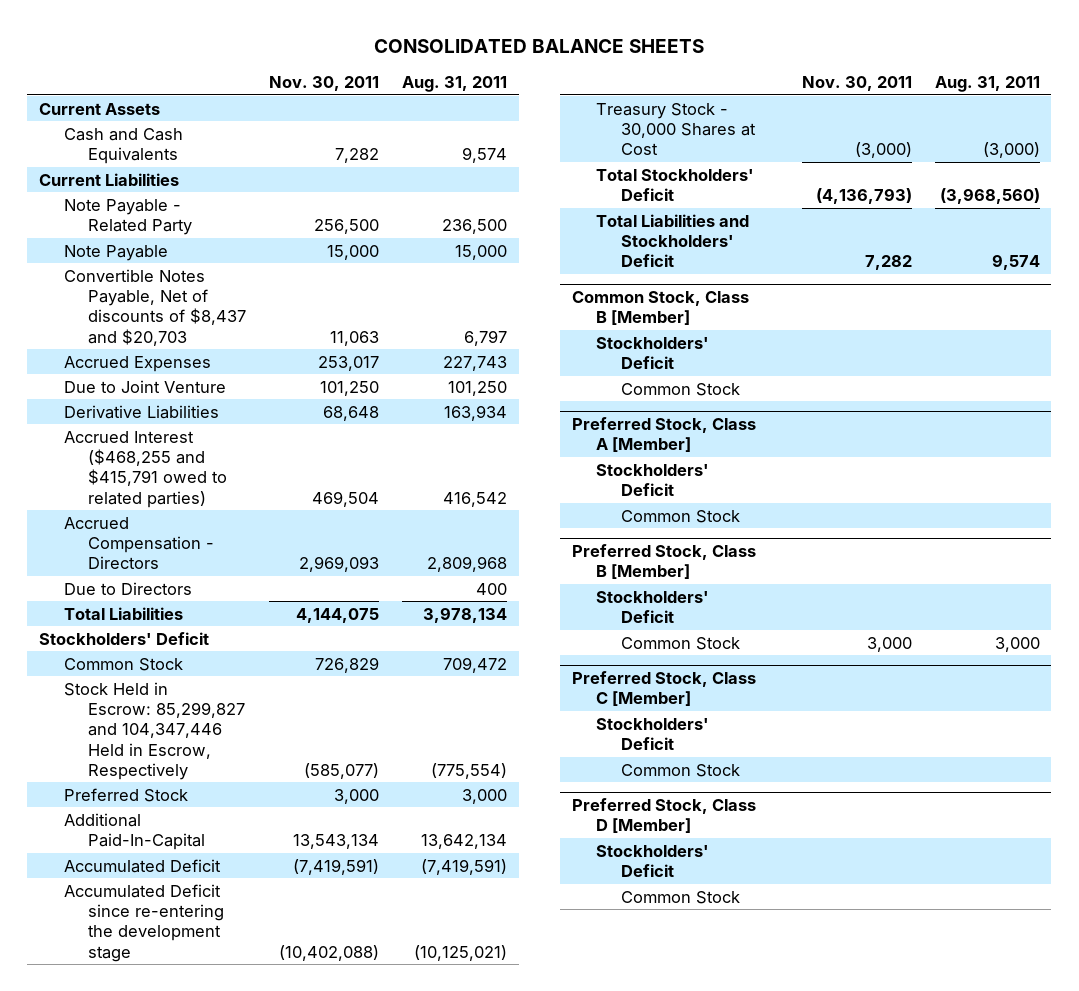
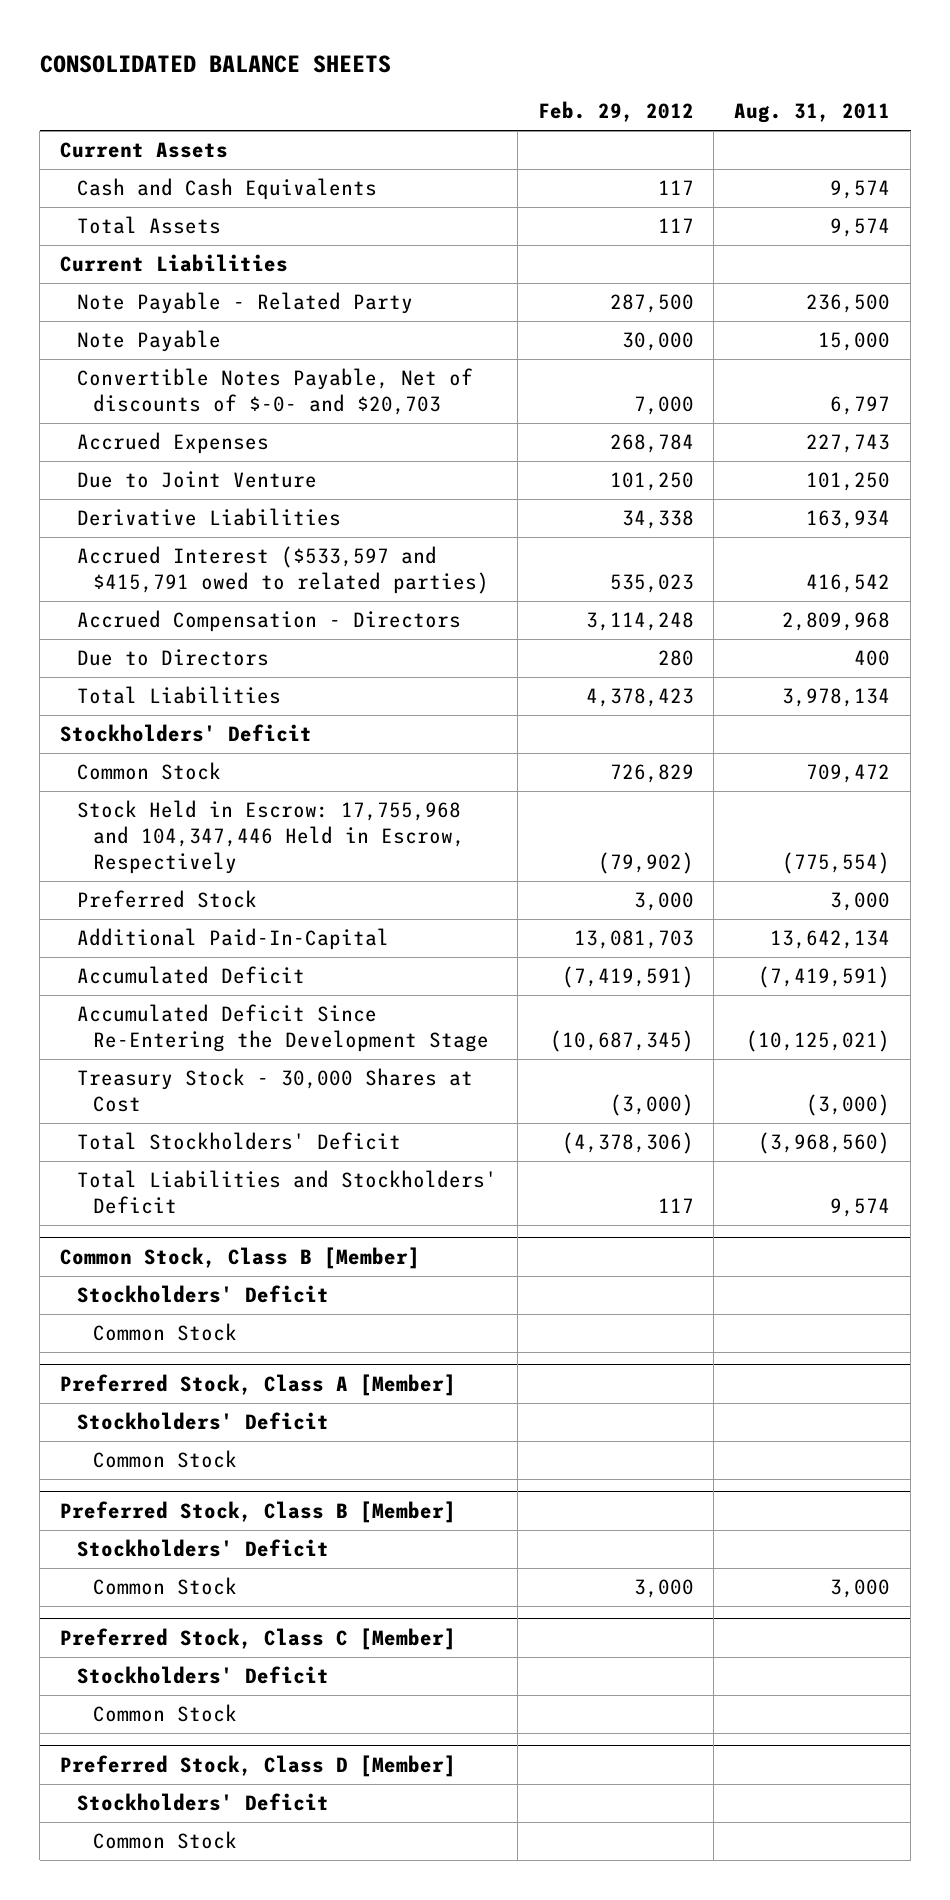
- | Nov. 30, 2011 | Aug. 31, 2011
+ | Feb. 29, 2012 | Aug. 31, 2011
+ Total Assets | 117 | 9,574
- Convertible Notes Payable, Net of discounts of $8,437 and $20,703 | 11,063 | 6,797
+ Convertible Notes Payable, Net of discounts of $-0- and $20,703 | 7,000 | 6,797
- Accrued Interest ($468,255 and $415,791 owed to related parties) | 469,504 | 416,542
+ Accrued Interest ($533,597 and $415,791 owed to related parties) | 535,023 | 416,542
- Stock Held in Escrow: 85,299,827 and 104,347,446 Held in Escrow, Respectively | (585,077) | (775,554)
+ Stock Held in Escrow: 17,755,968 and 104,347,446 Held in Escrow, Respectively | (79,902) | (775,554)
- Accumulated Deficit since re-entering the development stage | (10,402,088) | (10,125,021)
+ Accumulated Deficit Since Re-Entering the Development Stage | (10,687,345) | (10,125,021)

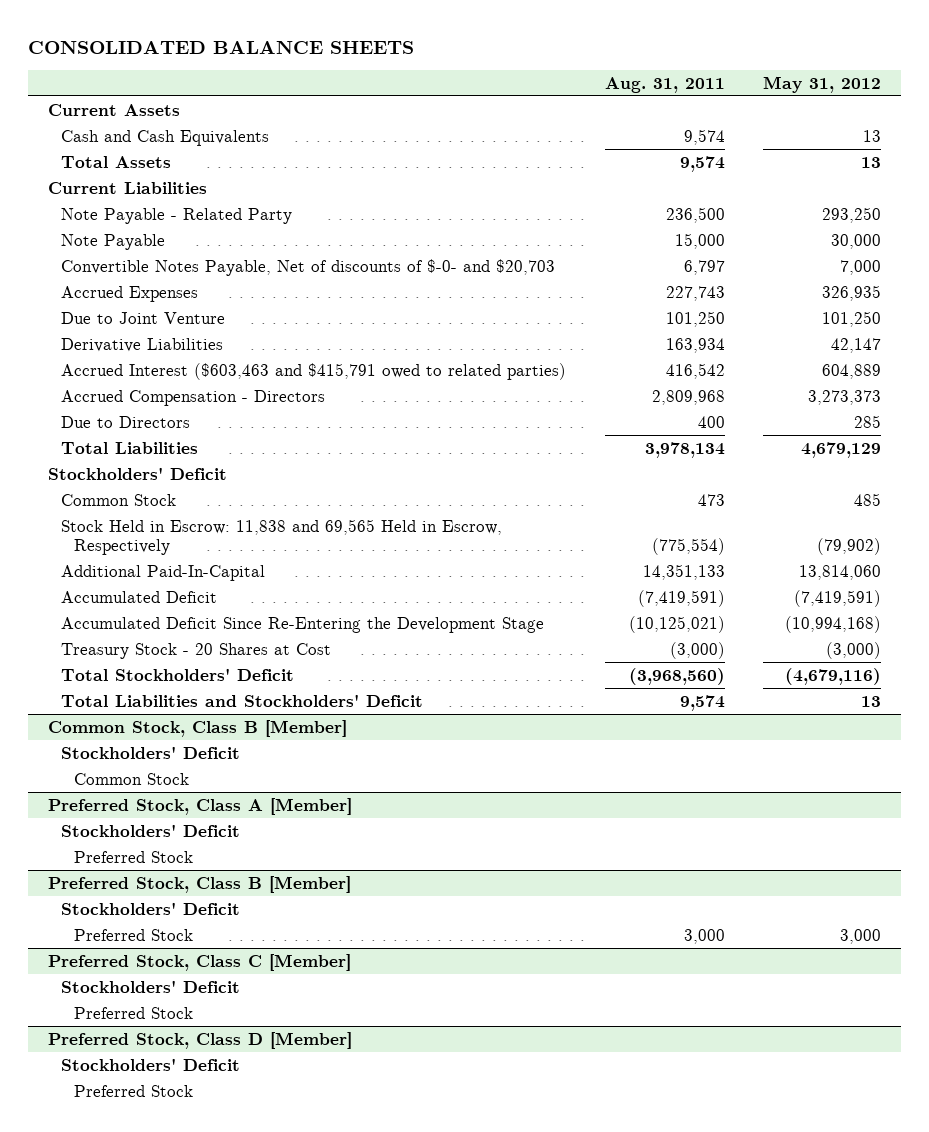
- | Feb. 29, 2012 | Aug. 31, 2011
+ | Aug. 31, 2011 | May 31, 2012
- Accrued Interest ($533,597 and $415,791 owed to related parties) | 535,023 | 416,542
+ Accrued Interest ($603,463 and $415,791 owed to related parties) | 416,542 | 604,889
- Common Stock | 726,829 | 709,472
- Stock Held in Escrow: 17,755,968 and 104,347,446 Held in Escrow, Respectively | (79,902) | (775,554)
- Preferred Stock | 3,000 | 3,000
- Additional Paid-In-Capital | 13,081,703 | 13,642,134
+ Common Stock | 473 | 485
+ Stock Held in Escrow: 11,838 and 69,565 Held in Escrow, Respectively | (775,554) | (79,902)
+ Additional Paid-In-Capital | 14,351,133 | 13,814,060
- Treasury Stock - 30,000 Shares at Cost | (3,000) | (3,000)
+ Treasury Stock - 20 Shares at Cost | (3,000) | (3,000)
@ Preferred Stock, Class A [Member]
- Common Stock
+ Preferred Stock
@ Preferred Stock, Class B [Member]
- Common Stock | 3,000 | 3,000
+ Preferred Stock | 3,000 | 3,000
@ Preferred Stock, Class C [Member]
- Common Stock
+ Preferred Stock
@ Preferred Stock, Class D [Member]
- Common Stock
+ Preferred Stock

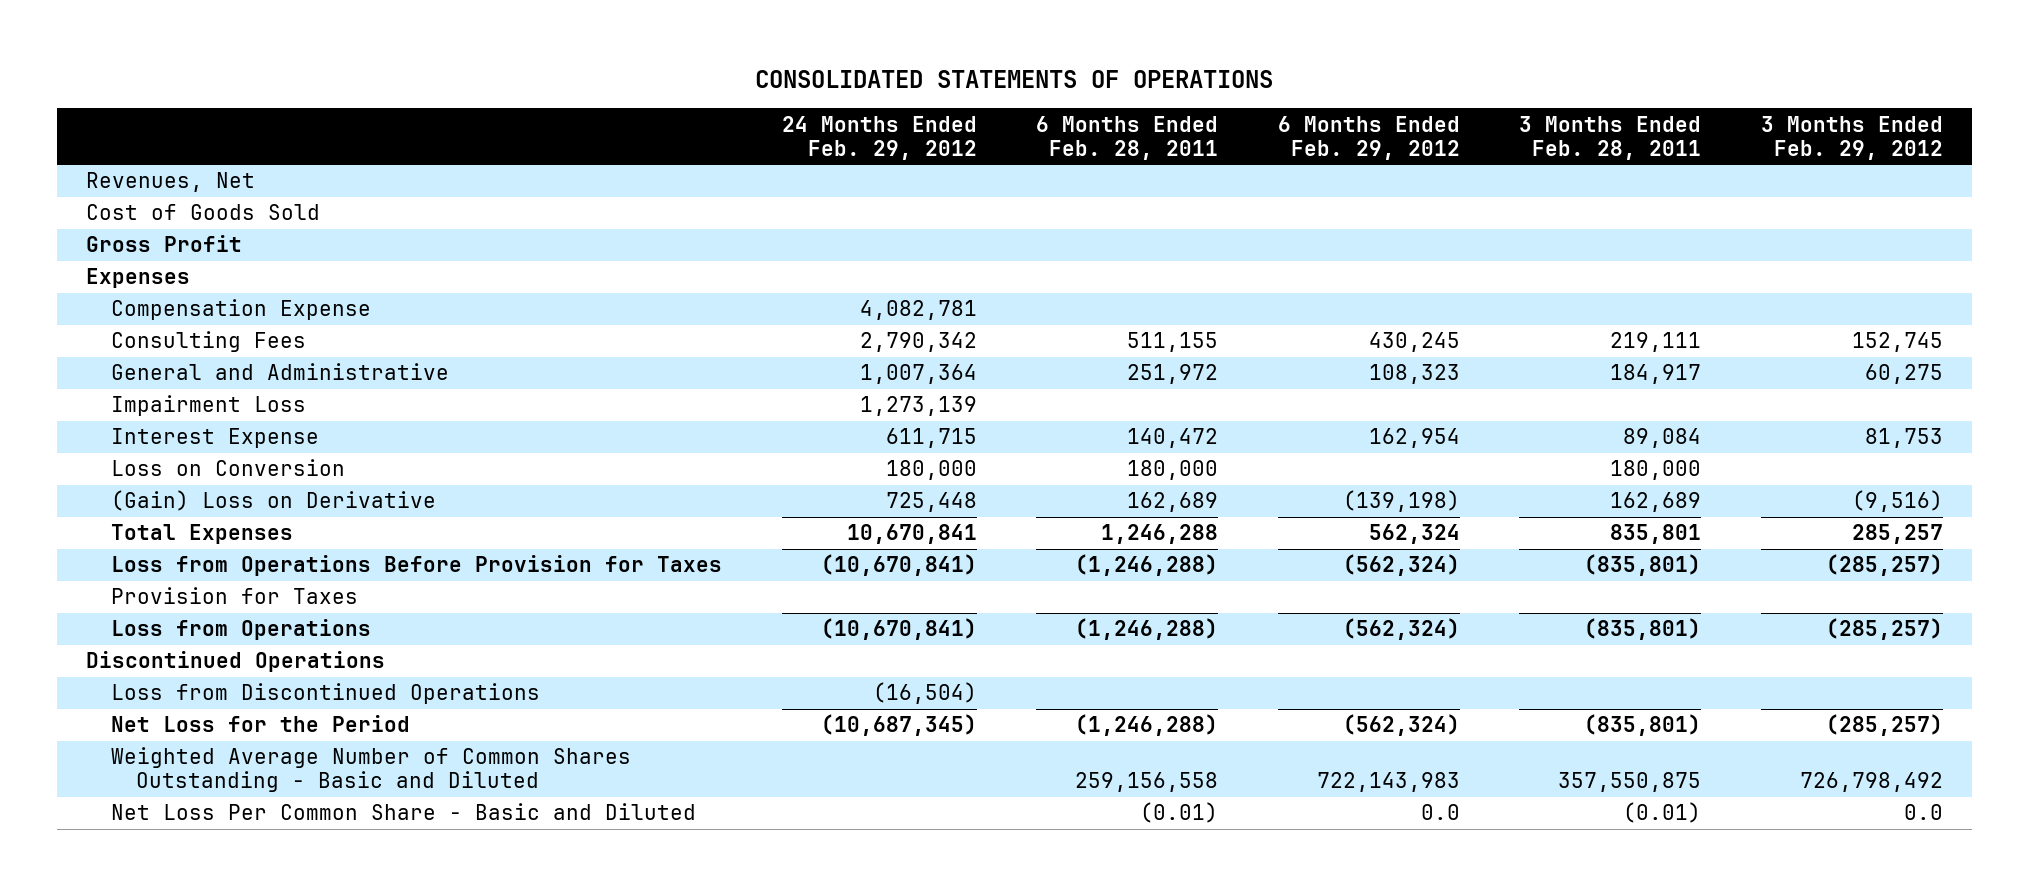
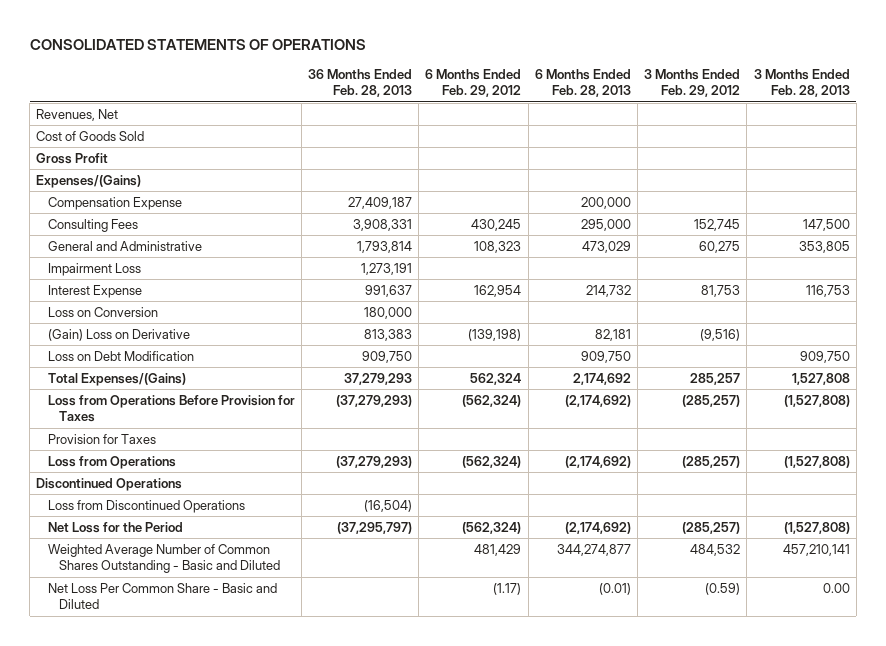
- | 24 Months Ended Feb. 29, 2012 | 6 Months Ended Feb. 28, 2011 | 6 Months Ended Feb. 29, 2012 | 3 Months Ended Feb. 28, 2011 | 3 Months Ended Feb. 29, 2012
+ | 36 Months Ended Feb. 28, 2013 | 6 Months Ended Feb. 29, 2012 | 6 Months Ended Feb. 28, 2013 | 3 Months Ended Feb. 29, 2012 | 3 Months Ended Feb. 28, 2013
- Expenses
+ Expenses/(Gains)
- Total Expenses | 10,670,841 | 1,246,288 | 562,324 | 835,801 | 285,257
+ Loss on Debt Modification | 909,750 | | 909,750 | | 909,750
+ Total Expenses/(Gains) | 37,279,293 | 562,324 | 2,174,692 | 285,257 | 1,527,808
- Weighted Average Number of Common Shares Outstanding - Basic and Diluted | | 259,156,558 | 722,143,983 | 357,550,875 | 726,798,492
- Net Loss Per Common Share - Basic and Diluted | | (0.01) | 0.0 | (0.01) | 0.0
+ Weighted Average Number of Common Shares Outstanding - Basic and Diluted | | 481,429 | 344,274,877 | 484,532 | 457,210,141
+ Net Loss Per Common Share - Basic and Diluted | | (1.17) | (0.01) | (0.59) | 0.00

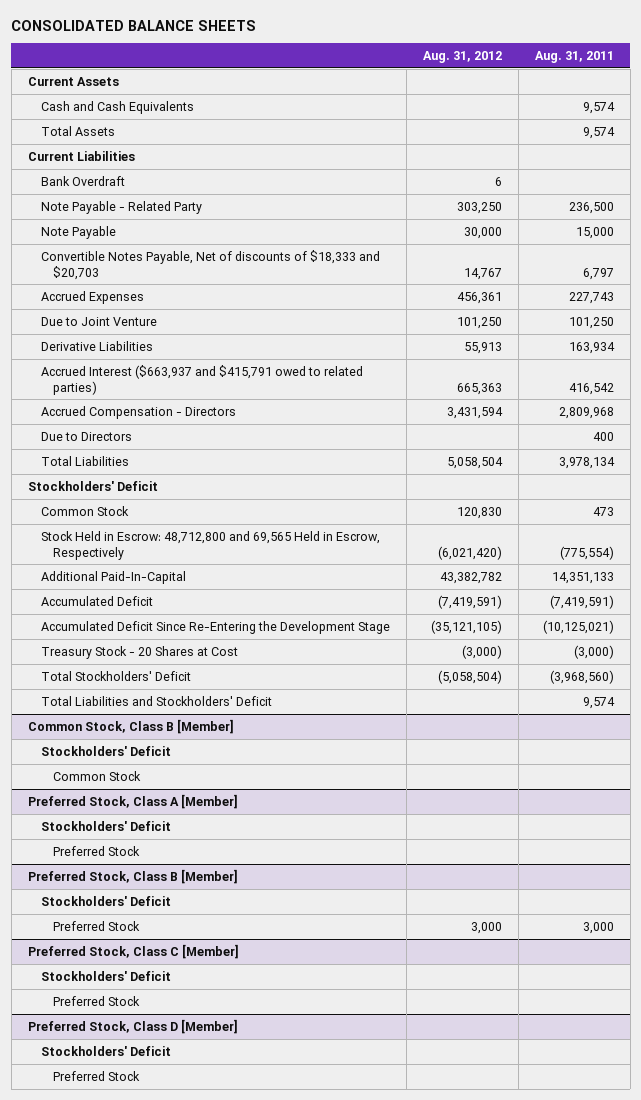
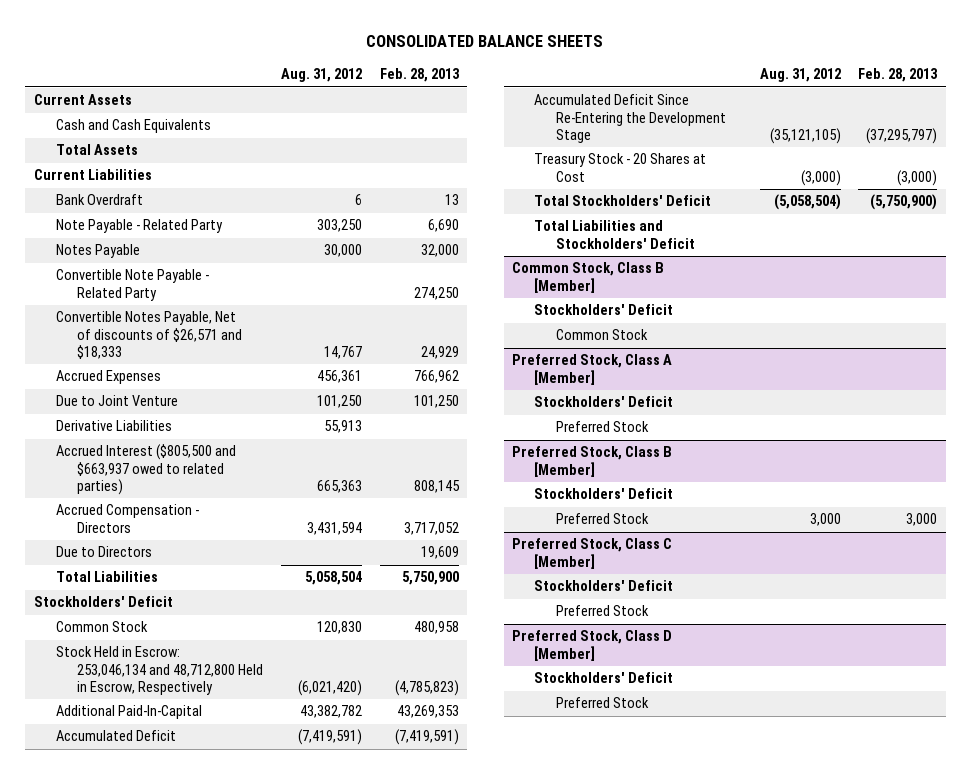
- | Aug. 31, 2012 | Aug. 31, 2011
+ | Aug. 31, 2012 | Feb. 28, 2013
- Note Payable | 30,000 | 15,000
- Convertible Notes Payable, Net of discounts of $18,333 and $20,703 | 14,767 | 6,797
+ Notes Payable | 30,000 | 32,000
+ Convertible Note Payable - Related Party | | 274,250
+ Convertible Notes Payable, Net of discounts of $26,571 and $18,333 | 14,767 | 24,929
- Accrued Interest ($663,937 and $415,791 owed to related parties) | 665,363 | 416,542
+ Accrued Interest ($805,500 and $663,937 owed to related parties) | 665,363 | 808,145
- Stock Held in Escrow: 48,712,800 and 69,565 Held in Escrow, Respectively | (6,021,420) | (775,554)
+ Stock Held in Escrow: 253,046,134 and 48,712,800 Held in Escrow, Respectively | (6,021,420) | (4,785,823)

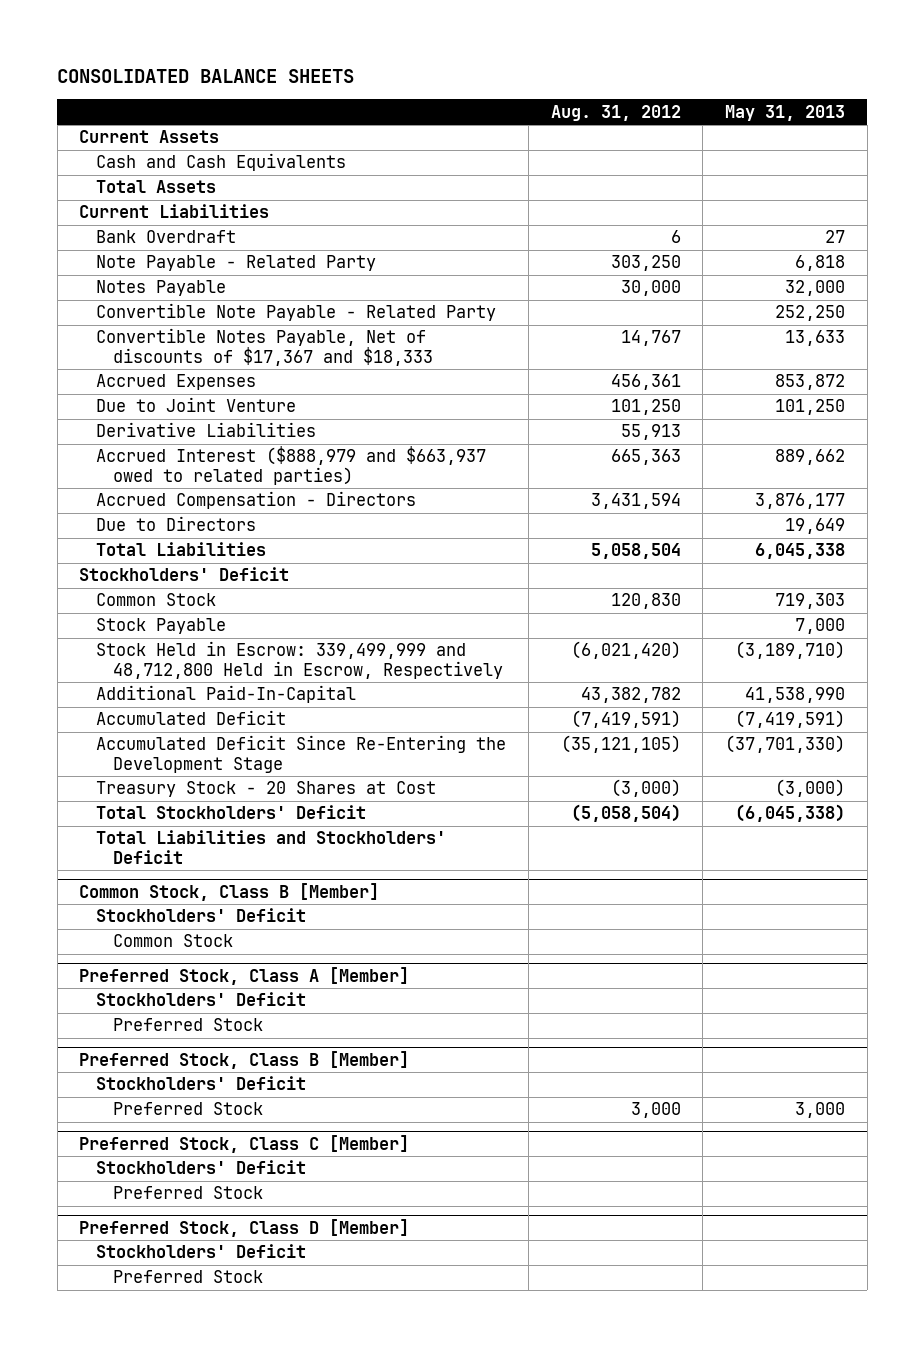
- | Aug. 31, 2012 | Feb. 28, 2013
+ | Aug. 31, 2012 | May 31, 2013
- Convertible Notes Payable, Net of discounts of $26,571 and $18,333 | 14,767 | 24,929
+ Convertible Notes Payable, Net of discounts of $17,367 and $18,333 | 14,767 | 13,633
- Accrued Interest ($805,500 and $663,937 owed to related parties) | 665,363 | 808,145
+ Accrued Interest ($888,979 and $663,937 owed to related parties) | 665,363 | 889,662
- Stock Held in Escrow: 253,046,134 and 48,712,800 Held in Escrow, Respectively | (6,021,420) | (4,785,823)
+ Stock Payable | | 7,000
+ Stock Held in Escrow: 339,499,999 and 48,712,800 Held in Escrow, Respectively | (6,021,420) | (3,189,710)

